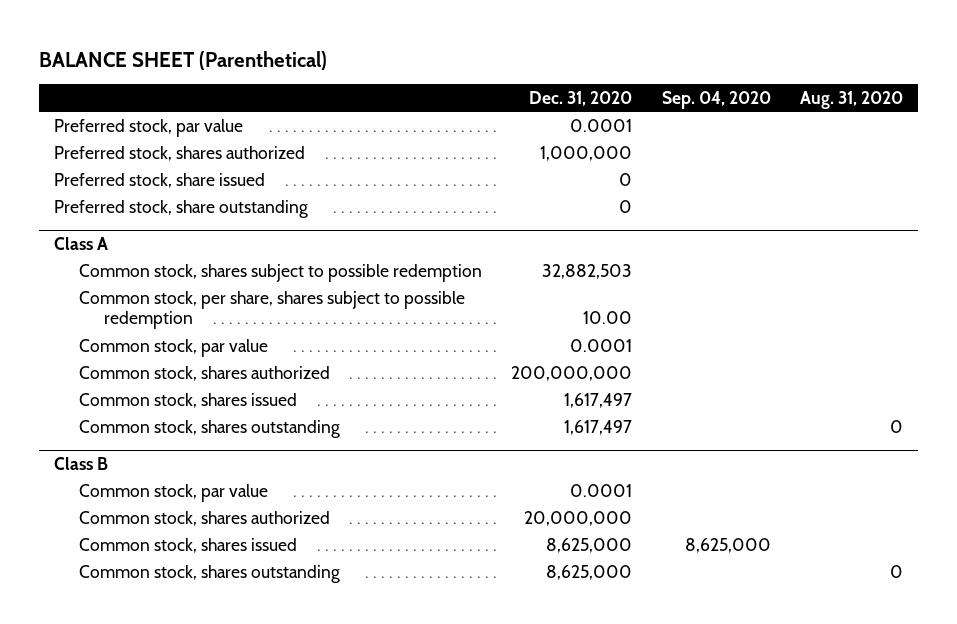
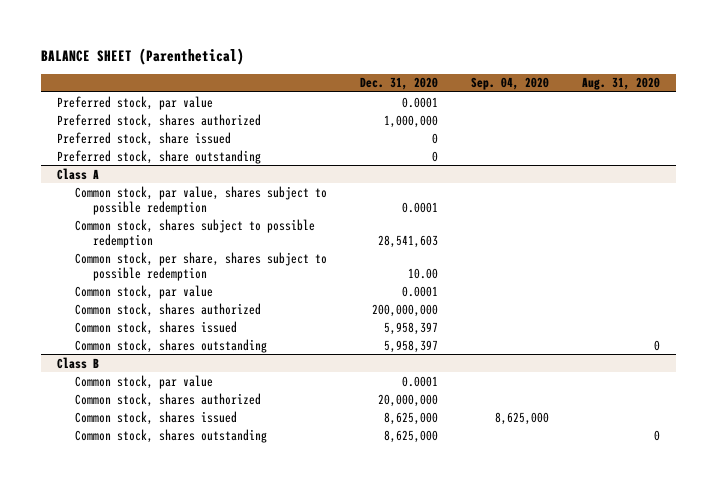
@ Class A
- Common stock, shares subject to possible redemption | 32,882,503 | |
+ Common stock, par value, shares subject to possible redemption | 0.0001 | |
+ Common stock, shares subject to possible redemption | 28,541,603 | |
- Common stock, shares issued | 1,617,497 | |
- Common stock, shares outstanding | 1,617,497 | | 0
+ Common stock, shares issued | 5,958,397 | |
+ Common stock, shares outstanding | 5,958,397 | | 0

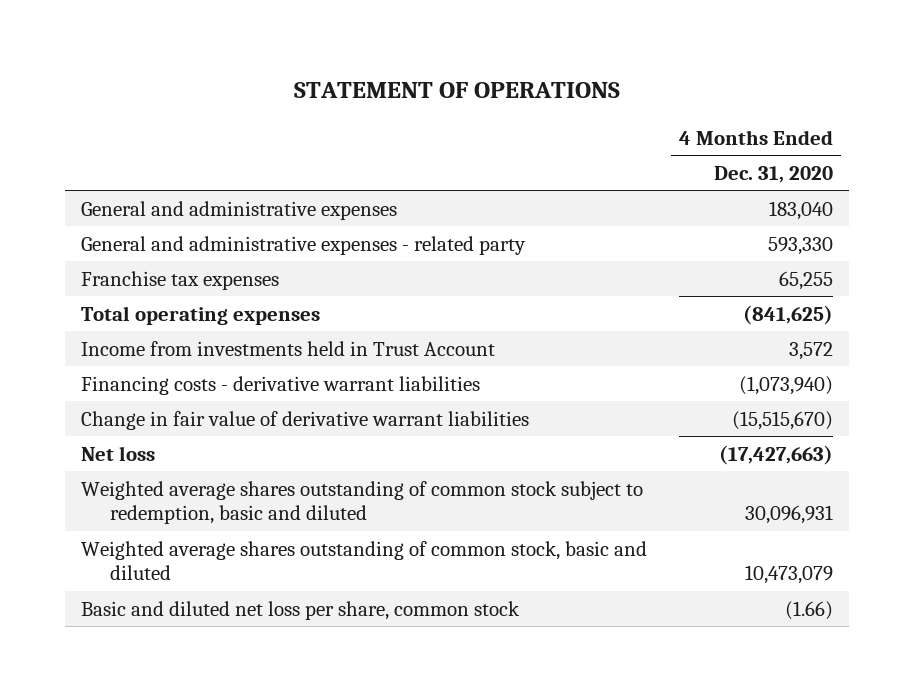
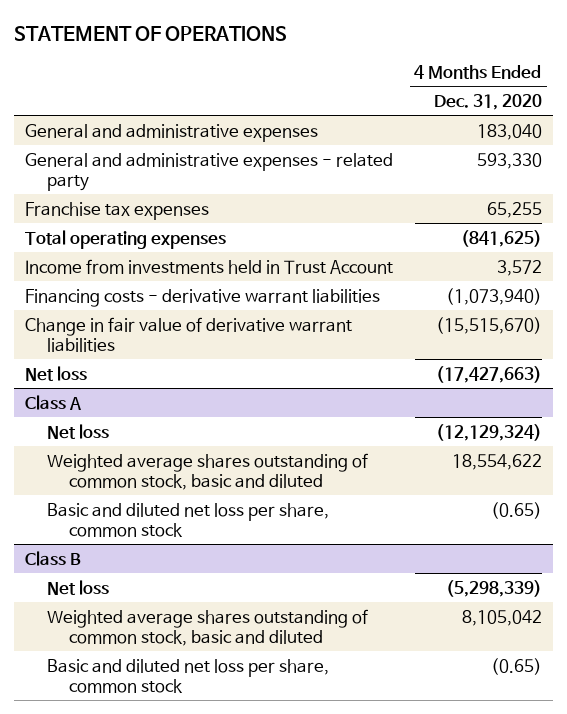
- Weighted average shares outstanding of common stock subject to redemption, basic and diluted | 30,096,931
- Weighted average shares outstanding of common stock, basic and diluted | 10,473,079
- Basic and diluted net loss per share, common stock | (1.66)
+ Class A
+ Net loss | (12,129,324)
+ Weighted average shares outstanding of common stock, basic and diluted | 18,554,622
+ Basic and diluted net loss per share, common stock | (0.65)
+ Class B
+ Net loss | (5,298,339)
+ Weighted average shares outstanding of common stock, basic and diluted | 8,105,042
+ Basic and diluted net loss per share, common stock | (0.65)

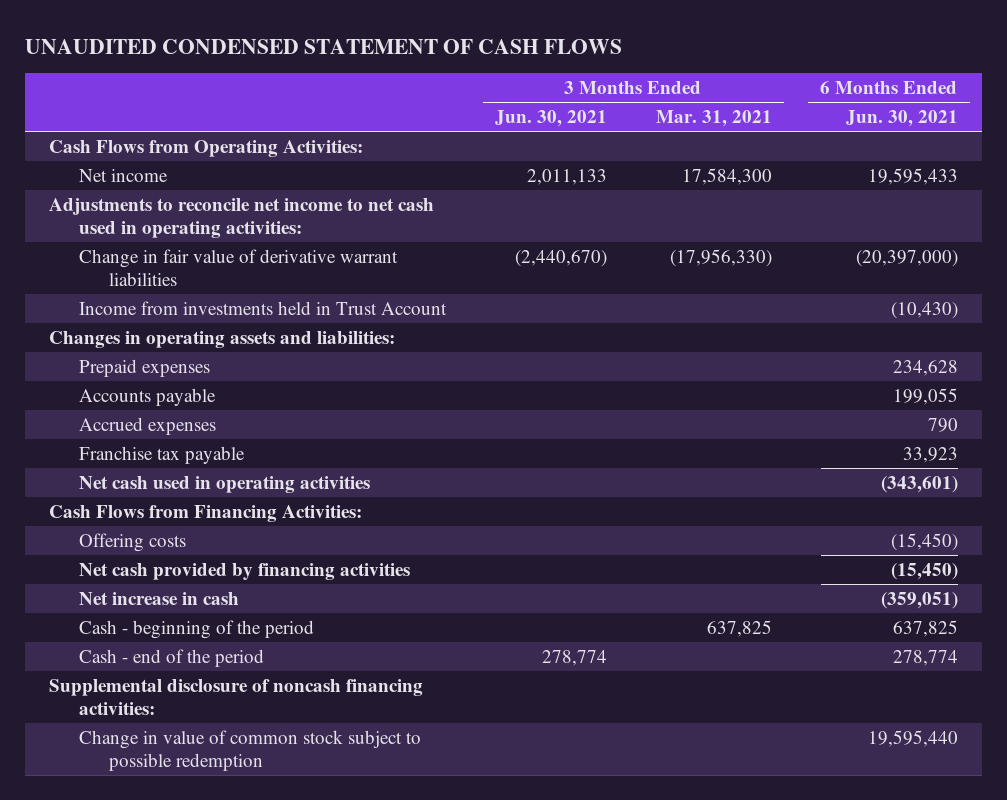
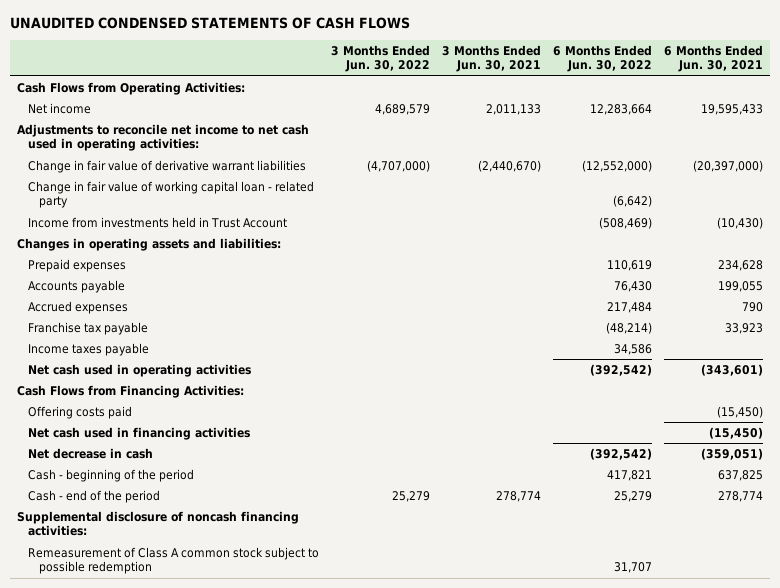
- UNAUDITED CONDENSED STATEMENT OF CASH FLOWS
+ UNAUDITED CONDENSED STATEMENTS OF CASH FLOWS
- | 3 Months Ended Jun. 30, 2021 | 3 Months Ended Mar. 31, 2021 | 6 Months Ended Jun. 30, 2021
+ | 3 Months Ended Jun. 30, 2022 | 3 Months Ended Jun. 30, 2021 | 6 Months Ended Jun. 30, 2022 | 6 Months Ended Jun. 30, 2021
+ Change in fair value of working capital loan - related party | | | (6,642) |
+ Income taxes payable | | | 34,586 |
- Offering costs | | | (15,450)
- Net cash provided by financing activities | | | (15,450)
- Net increase in cash | | | (359,051)
+ Offering costs paid | | | | (15,450)
+ Net cash used in financing activities | | | | (15,450)
+ Net decrease in cash | | | (392,542) | (359,051)
- Change in value of common stock subject to possible redemption | | | 19,595,440
+ Remeasurement of Class A common stock subject to possible redemption | | | 31,707 |

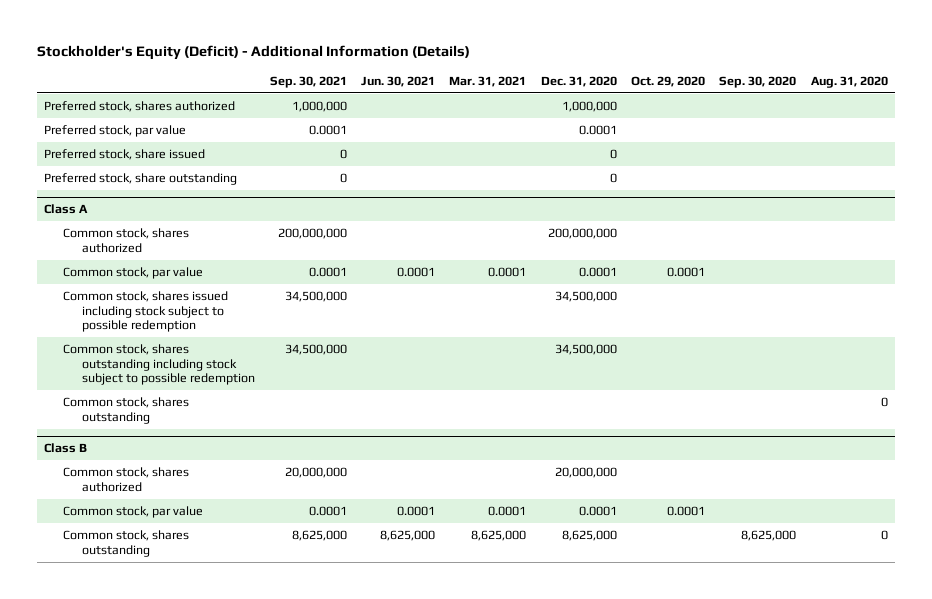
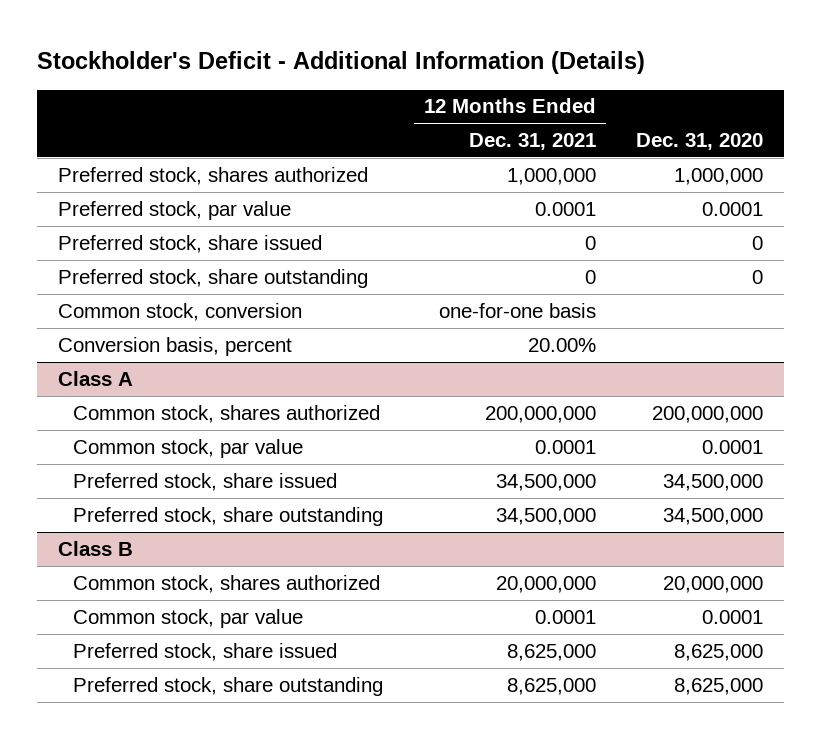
- Stockholder's Equity (Deficit) - Additional Information (Details)
+ Stockholder's Deficit - Additional Information (Details)
- | Sep. 30, 2021 | Jun. 30, 2021 | Mar. 31, 2021 | Dec. 31, 2020 | Oct. 29, 2020 | Sep. 30, 2020 | Aug. 31, 2020
+ | 12 Months Ended Dec. 31, 2021 | Dec. 31, 2020
+ Common stock, conversion | one-for-one basis |
+ Conversion basis, percent | 20.00% |
@ Class A
- Common stock, shares issued including stock subject to possible redemption | 34,500,000 | | | 34,500,000 | | |
- Common stock, shares outstanding including stock subject to possible redemption | 34,500,000 | | | 34,500,000 | | |
- Common stock, shares outstanding | | | | | | | 0
+ Preferred stock, share issued | 34,500,000 | 34,500,000
+ Preferred stock, share outstanding | 34,500,000 | 34,500,000
@ Class B
- Common stock, shares outstanding | 8,625,000 | 8,625,000 | 8,625,000 | 8,625,000 | | 8,625,000 | 0
+ Preferred stock, share issued | 8,625,000 | 8,625,000
+ Preferred stock, share outstanding | 8,625,000 | 8,625,000

